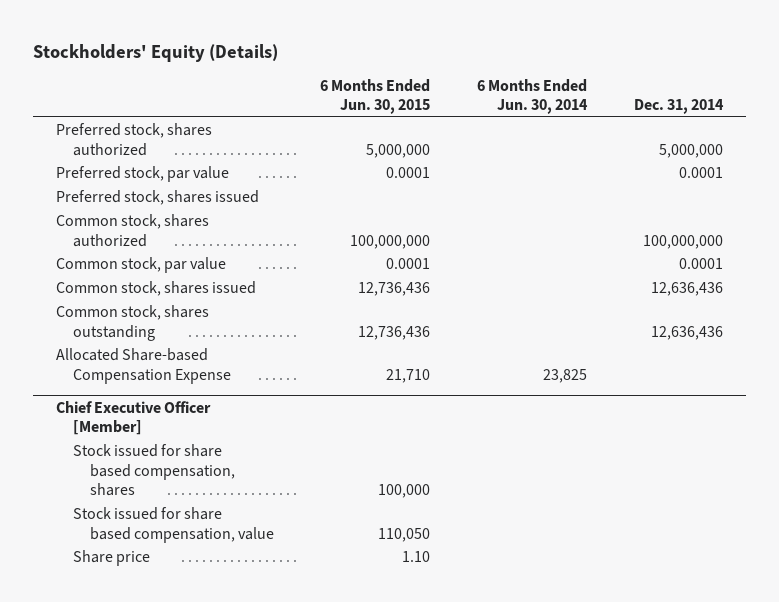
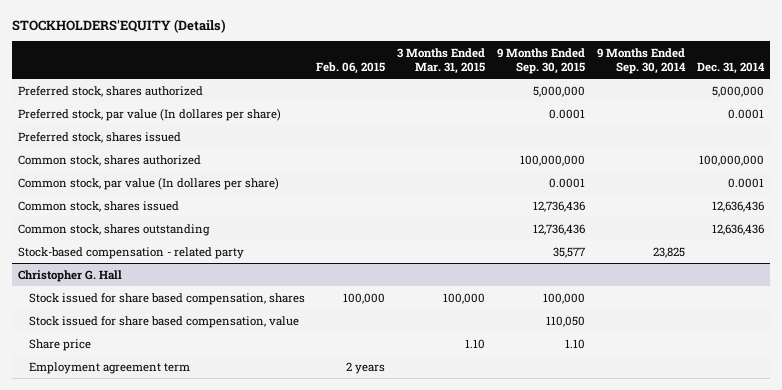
- Stockholders' Equity (Details)
+ STOCKHOLDERS'EQUITY (Details)
- | 6 Months Ended Jun. 30, 2015 | 6 Months Ended Jun. 30, 2014 | Dec. 31, 2014
+ | Feb. 06, 2015 | 3 Months Ended Mar. 31, 2015 | 9 Months Ended Sep. 30, 2015 | 9 Months Ended Sep. 30, 2014 | Dec. 31, 2014
- Preferred stock, par value | 0.0001 | | 0.0001
+ Preferred stock, par value (In dollares per share) | | | 0.0001 | | 0.0001
- Common stock, par value | 0.0001 | | 0.0001
+ Common stock, par value (In dollares per share) | | | 0.0001 | | 0.0001
- Allocated Share-based Compensation Expense | 21,710 | 23,825 |
- Chief Executive Officer [Member]
- Stock issued for share based compensation, shares | 100,000 | |
- Stock issued for share based compensation, value | 110,050 | |
- Share price | 1.10 | |
+ Stock-based compensation - related party | | | 35,577 | 23,825 |
+ Christopher G. Hall
+ Stock issued for share based compensation, shares | 100,000 | 100,000 | 100,000 | |
+ Stock issued for share based compensation, value | | | 110,050 | |
+ Share price | | 1.10 | 1.10 | |
+ Employment agreement term | 2 years | | | |

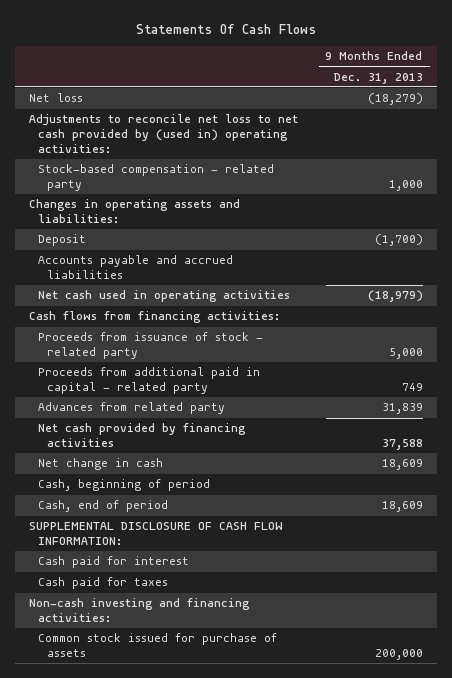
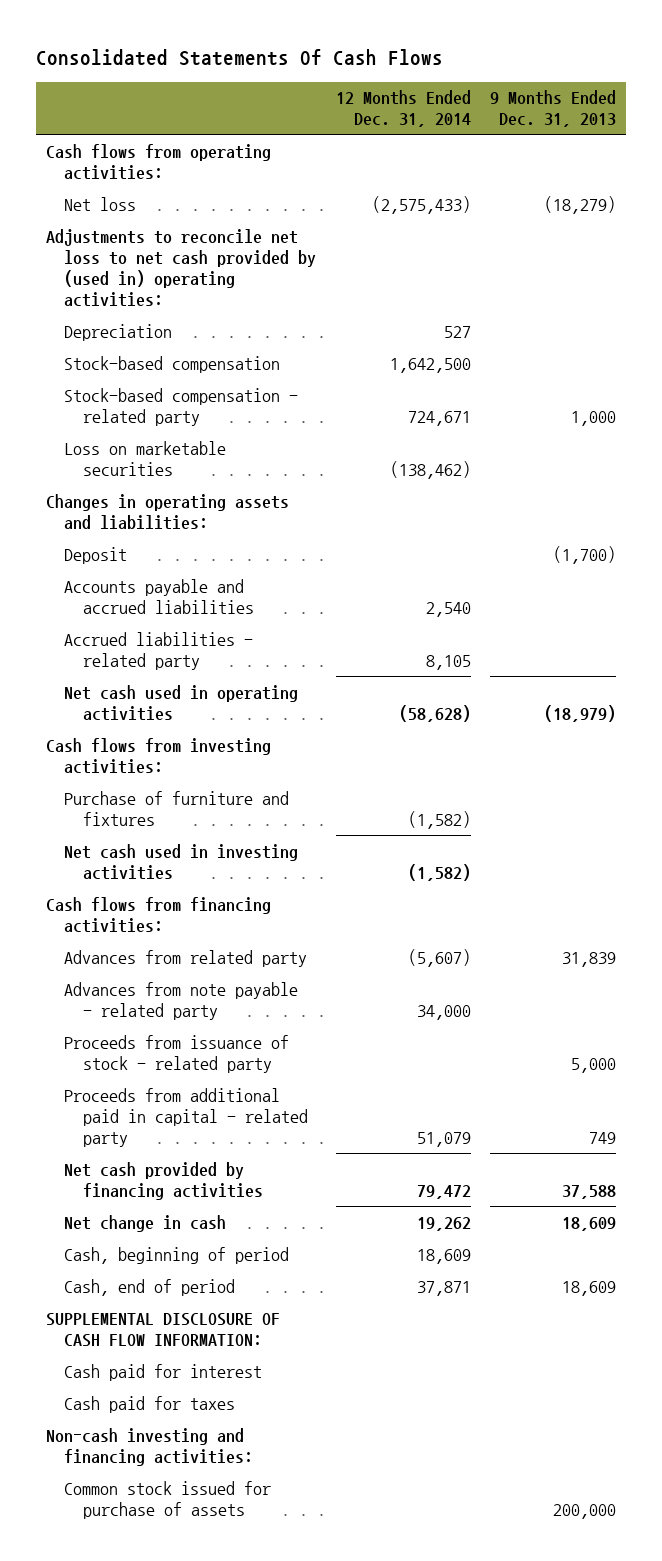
- Statements Of Cash Flows
+ Consolidated Statements Of Cash Flows
- | 9 Months Ended Dec. 31, 2013
+ | 12 Months Ended Dec. 31, 2014 | 9 Months Ended Dec. 31, 2013
+ Cash flows from operating activities:
+ Depreciation | 527 |
+ Stock-based compensation | 1,642,500 |
+ Loss on marketable securities | (138,462) |
+ Accrued liabilities - related party | 8,105 |
+ Cash flows from investing activities:
+ Purchase of furniture and fixtures | (1,582) |
+ Net cash used in investing activities | (1,582) |
moved up: Advances from related party | (5,607) | 31,839
+ Advances from note payable - related party | 34,000 |

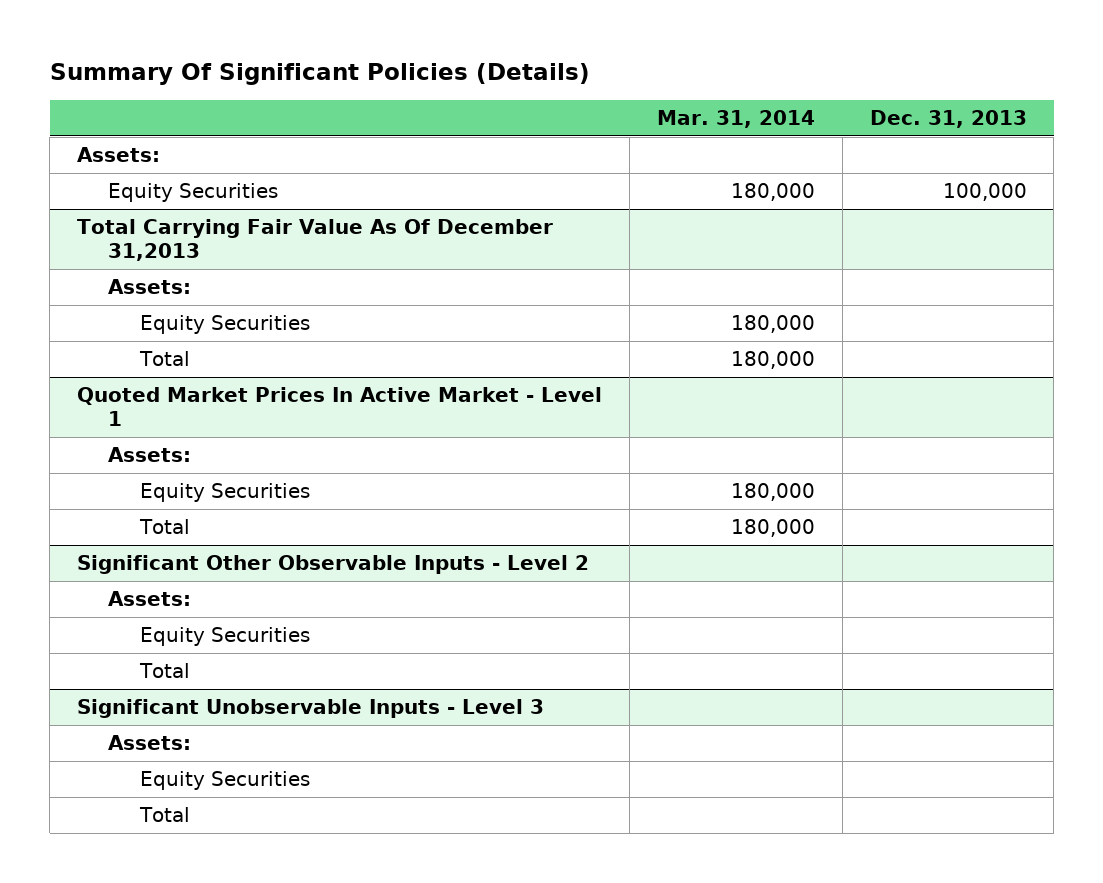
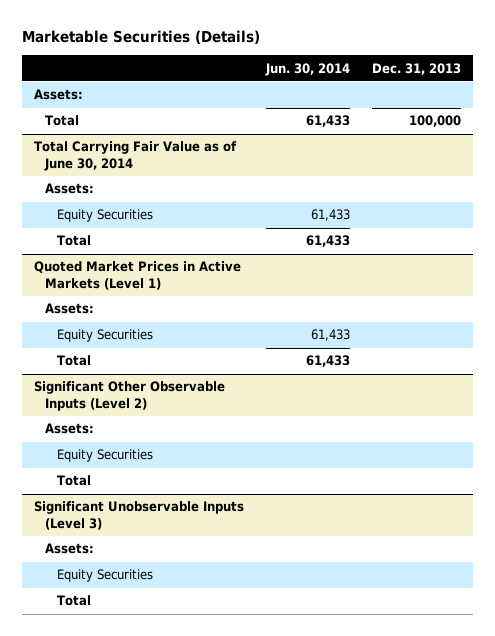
- Summary Of Significant Policies (Details)
+ Marketable Securities (Details)
- | Mar. 31, 2014 | Dec. 31, 2013
+ | Jun. 30, 2014 | Dec. 31, 2013
- Equity Securities | 180,000 | 100,000
- Total Carrying Fair Value As Of December 31,2013
+ Total | 61,433 | 100,000
+ Total Carrying Fair Value as of June 30, 2014
- Quoted Market Prices In Active Market - Level 1
+ Quoted Market Prices in Active Markets (Level 1)
- Significant Other Observable Inputs - Level 2
+ Significant Other Observable Inputs (Level 2)
- Significant Unobservable Inputs - Level 3
+ Significant Unobservable Inputs (Level 3)

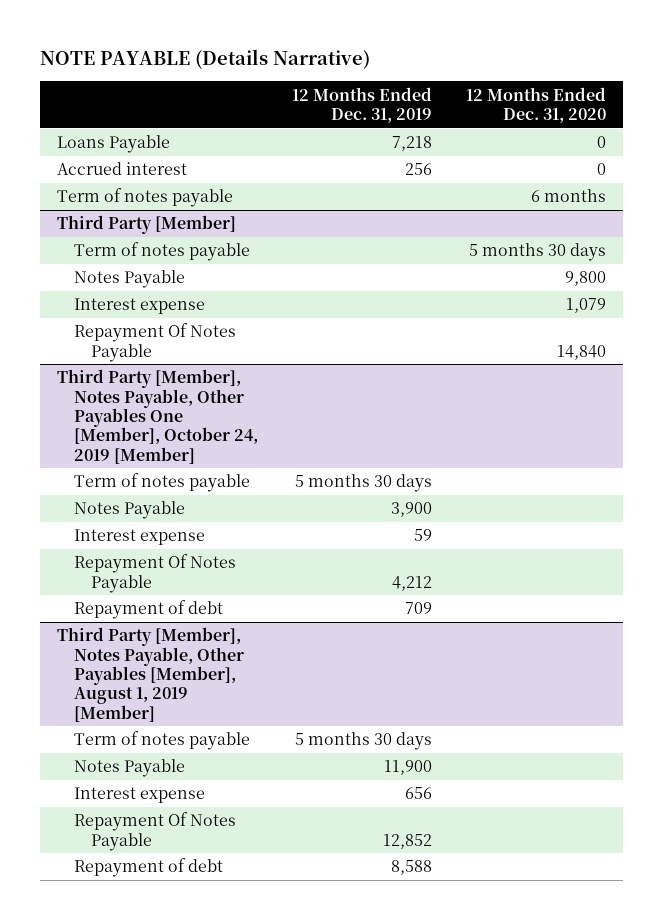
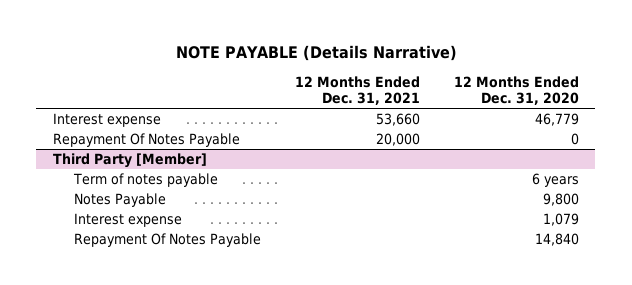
- | 12 Months Ended Dec. 31, 2019 | 12 Months Ended Dec. 31, 2020
+ | 12 Months Ended Dec. 31, 2021 | 12 Months Ended Dec. 31, 2020
- Loans Payable | 7,218 | 0
- Accrued interest | 256 | 0
- Term of notes payable | | 6 months
+ Interest expense | 53,660 | 46,779
+ Repayment Of Notes Payable | 20,000 | 0
@ Third Party [Member]
- Term of notes payable | | 5 months 30 days
+ Term of notes payable | | 6 years
- Third Party [Member], Notes Payable, Other Payables One [Member], October 24, 2019 [Member]
- Term of notes payable | 5 months 30 days |
- Notes Payable | 3,900 |
- Interest expense | 59 |
- Repayment Of Notes Payable | 4,212 |
- Repayment of debt | 709 |
- Third Party [Member], Notes Payable, Other Payables [Member], August 1, 2019 [Member]
- Term of notes payable | 5 months 30 days |
- Notes Payable | 11,900 |
- Interest expense | 656 |
- Repayment Of Notes Payable | 12,852 |
- Repayment of debt | 8,588 |

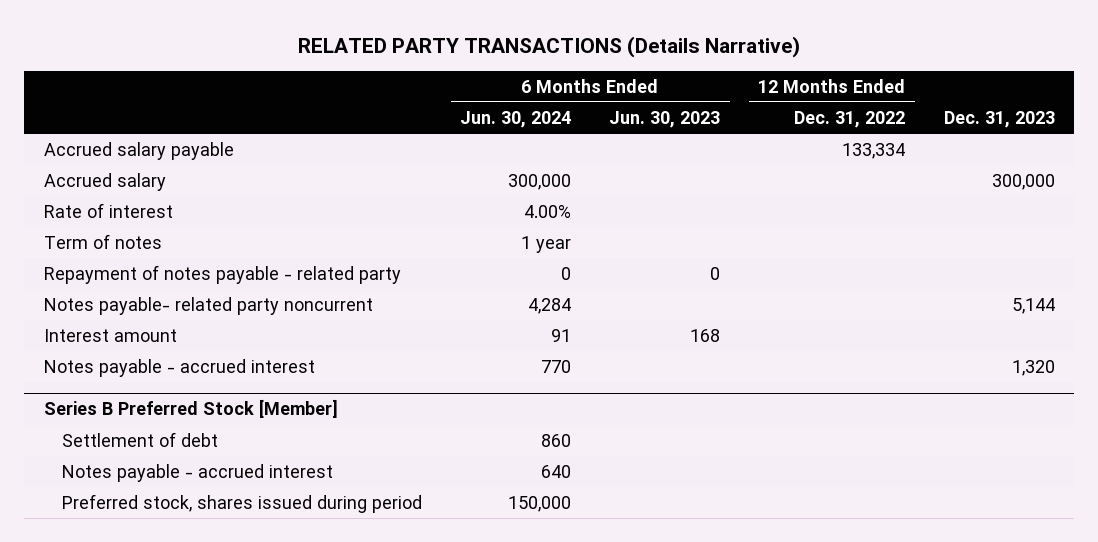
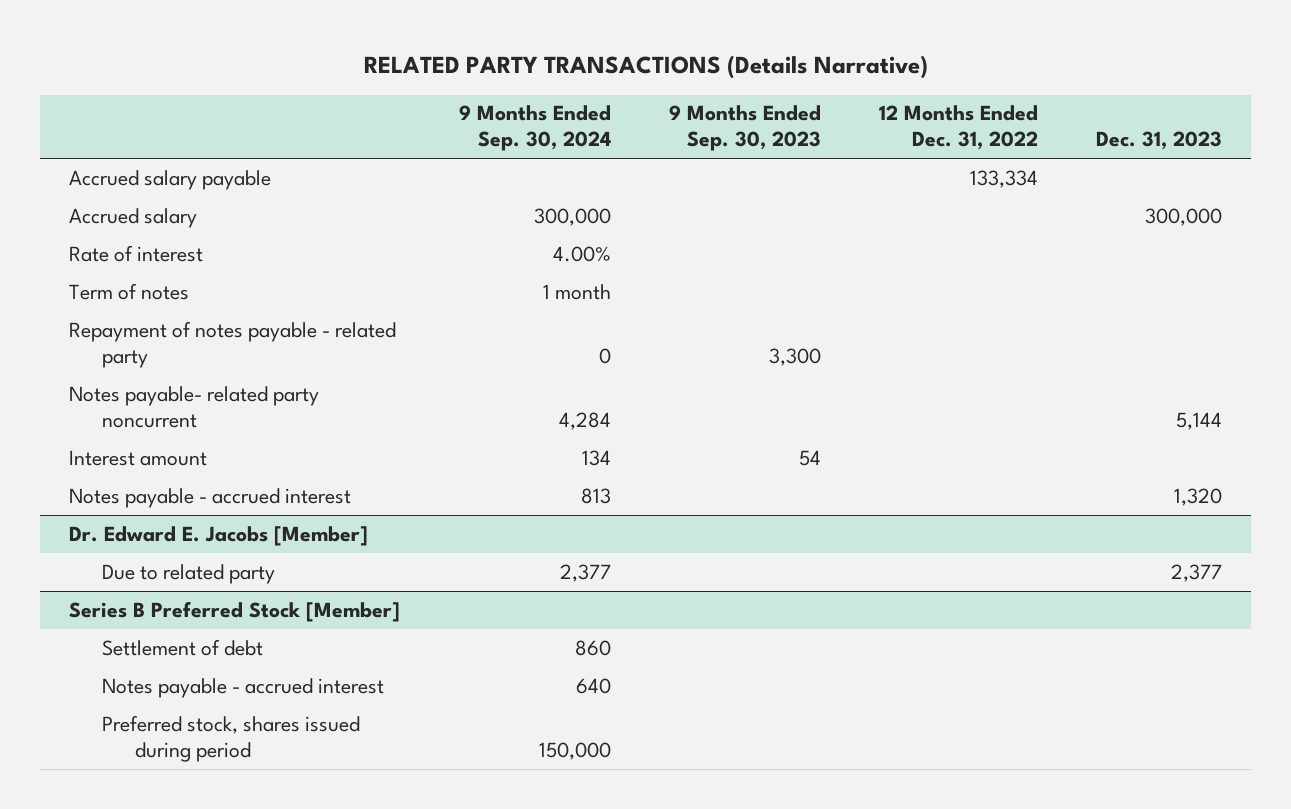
- | 6 Months Ended Jun. 30, 2024 | 6 Months Ended Jun. 30, 2023 | 12 Months Ended Dec. 31, 2022 | Dec. 31, 2023
+ | 9 Months Ended Sep. 30, 2024 | 9 Months Ended Sep. 30, 2023 | 12 Months Ended Dec. 31, 2022 | Dec. 31, 2023
+ Dr. Edward E. Jacobs [Member]
+ Due to related party | 2,377 | | | 2,377

